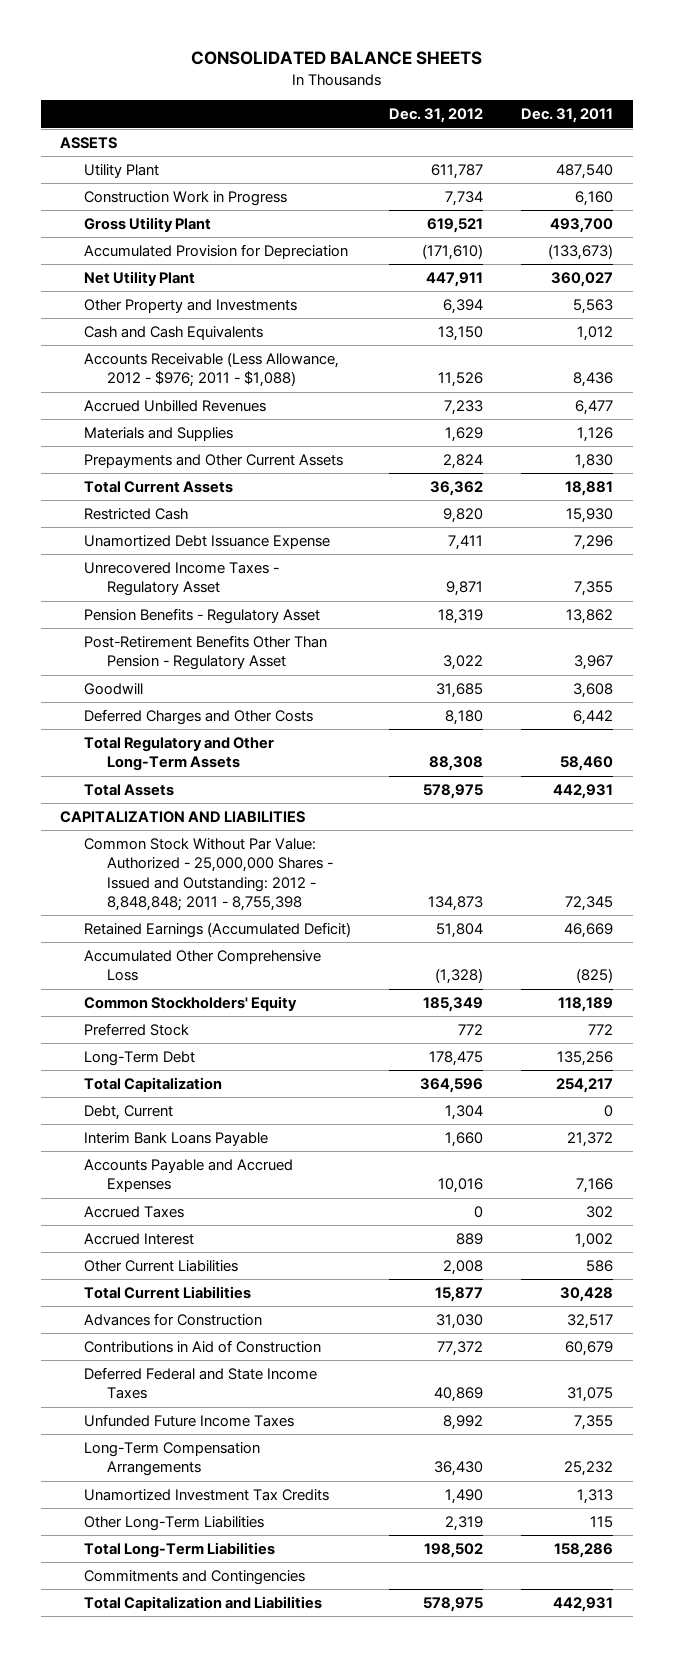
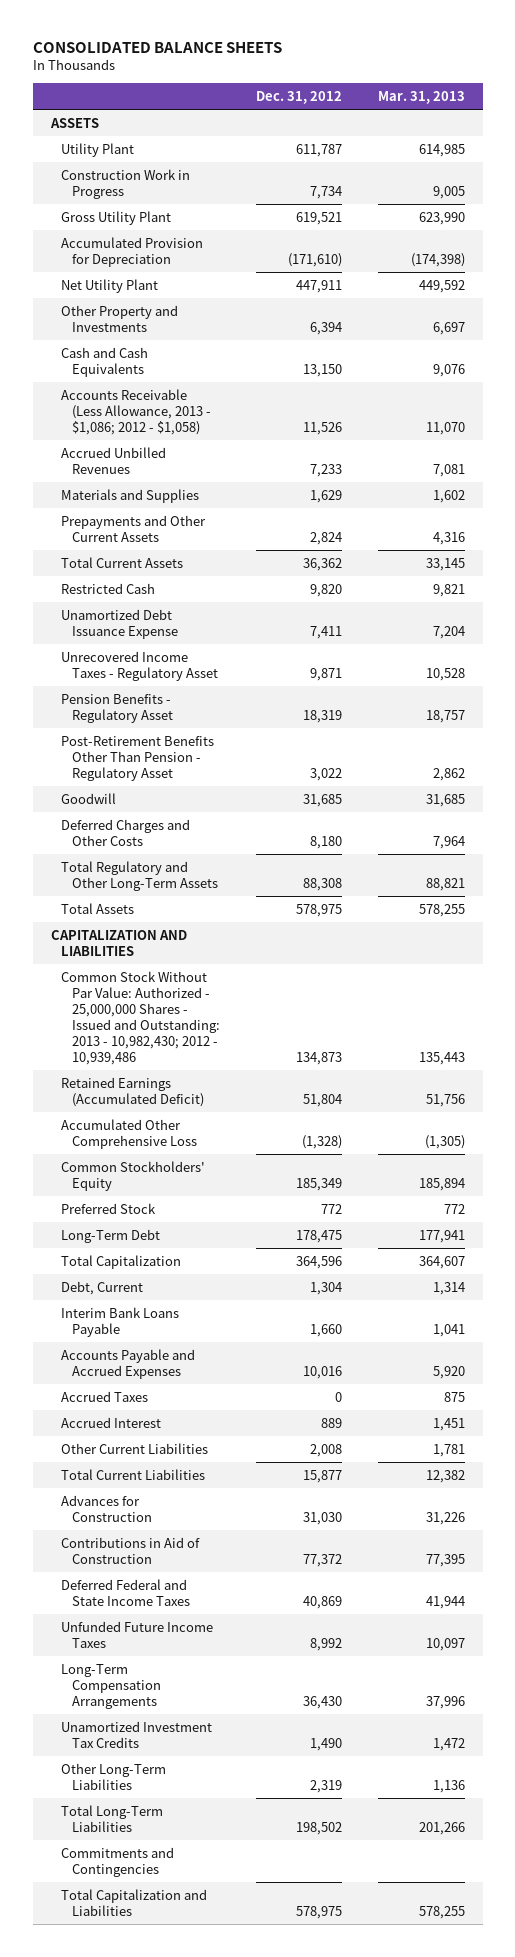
- | Dec. 31, 2012 | Dec. 31, 2011
+ | Dec. 31, 2012 | Mar. 31, 2013
- Accounts Receivable (Less Allowance, 2012 - $976; 2011 - $1,088) | 11,526 | 8,436
+ Accounts Receivable (Less Allowance, 2013 - $1,086; 2012 - $1,058) | 11,526 | 11,070
- Common Stock Without Par Value: Authorized - 25,000,000 Shares - Issued and Outstanding: 2012 - 8,848,848; 2011 - 8,755,398 | 134,873 | 72,345
+ Common Stock Without Par Value: Authorized - 25,000,000 Shares - Issued and Outstanding: 2013 - 10,982,430; 2012 - 10,939,486 | 134,873 | 135,443

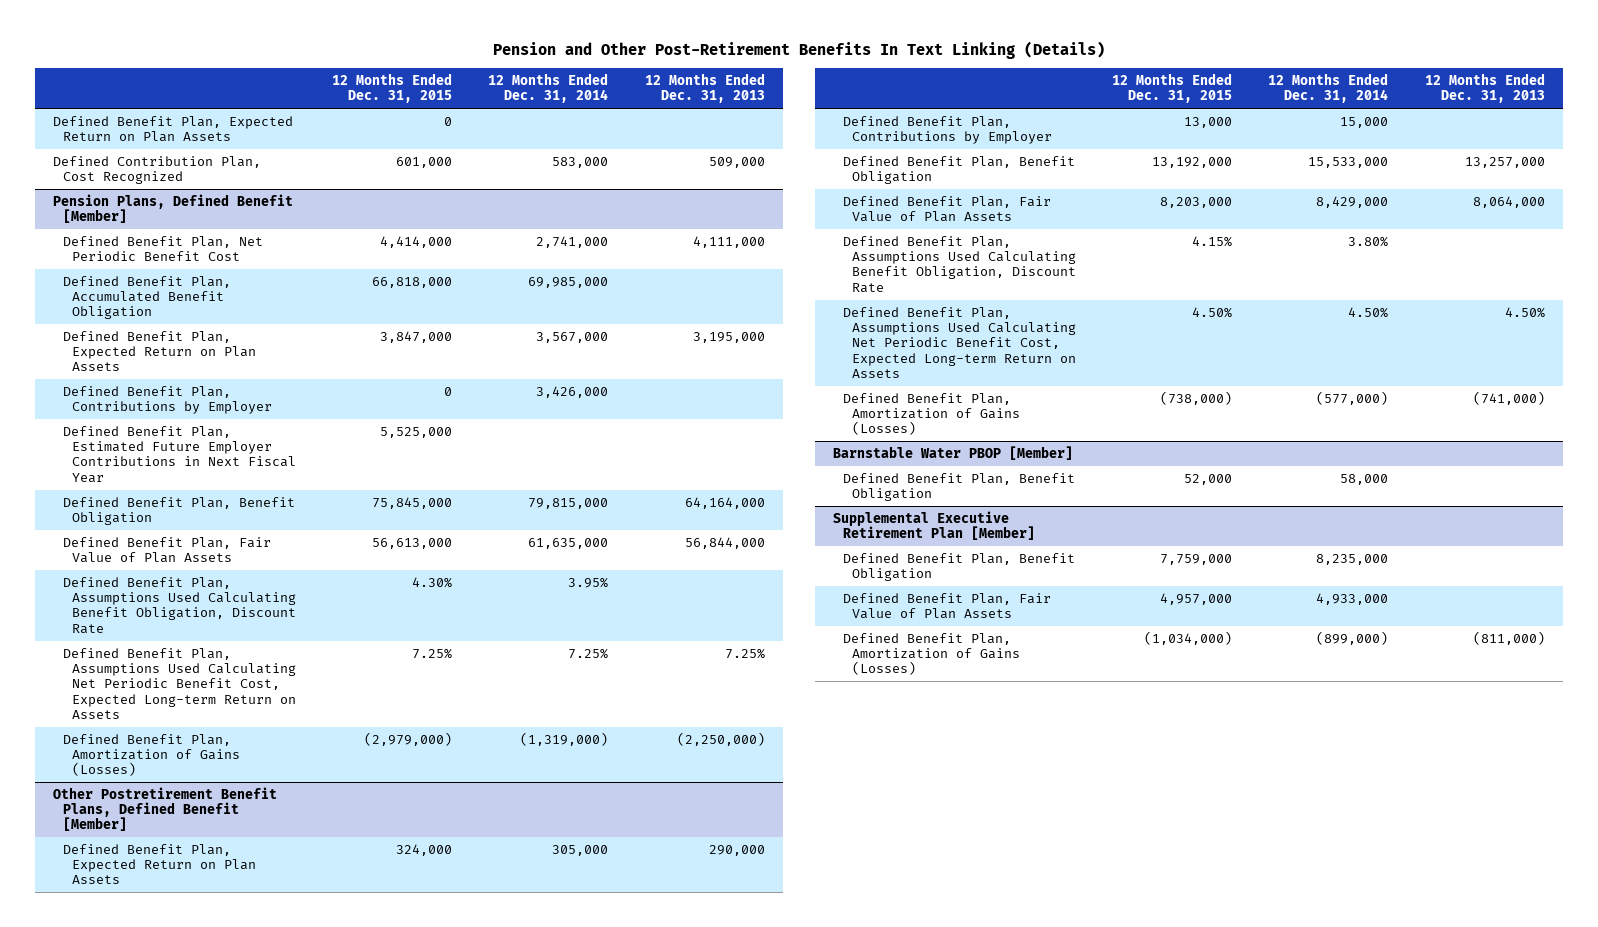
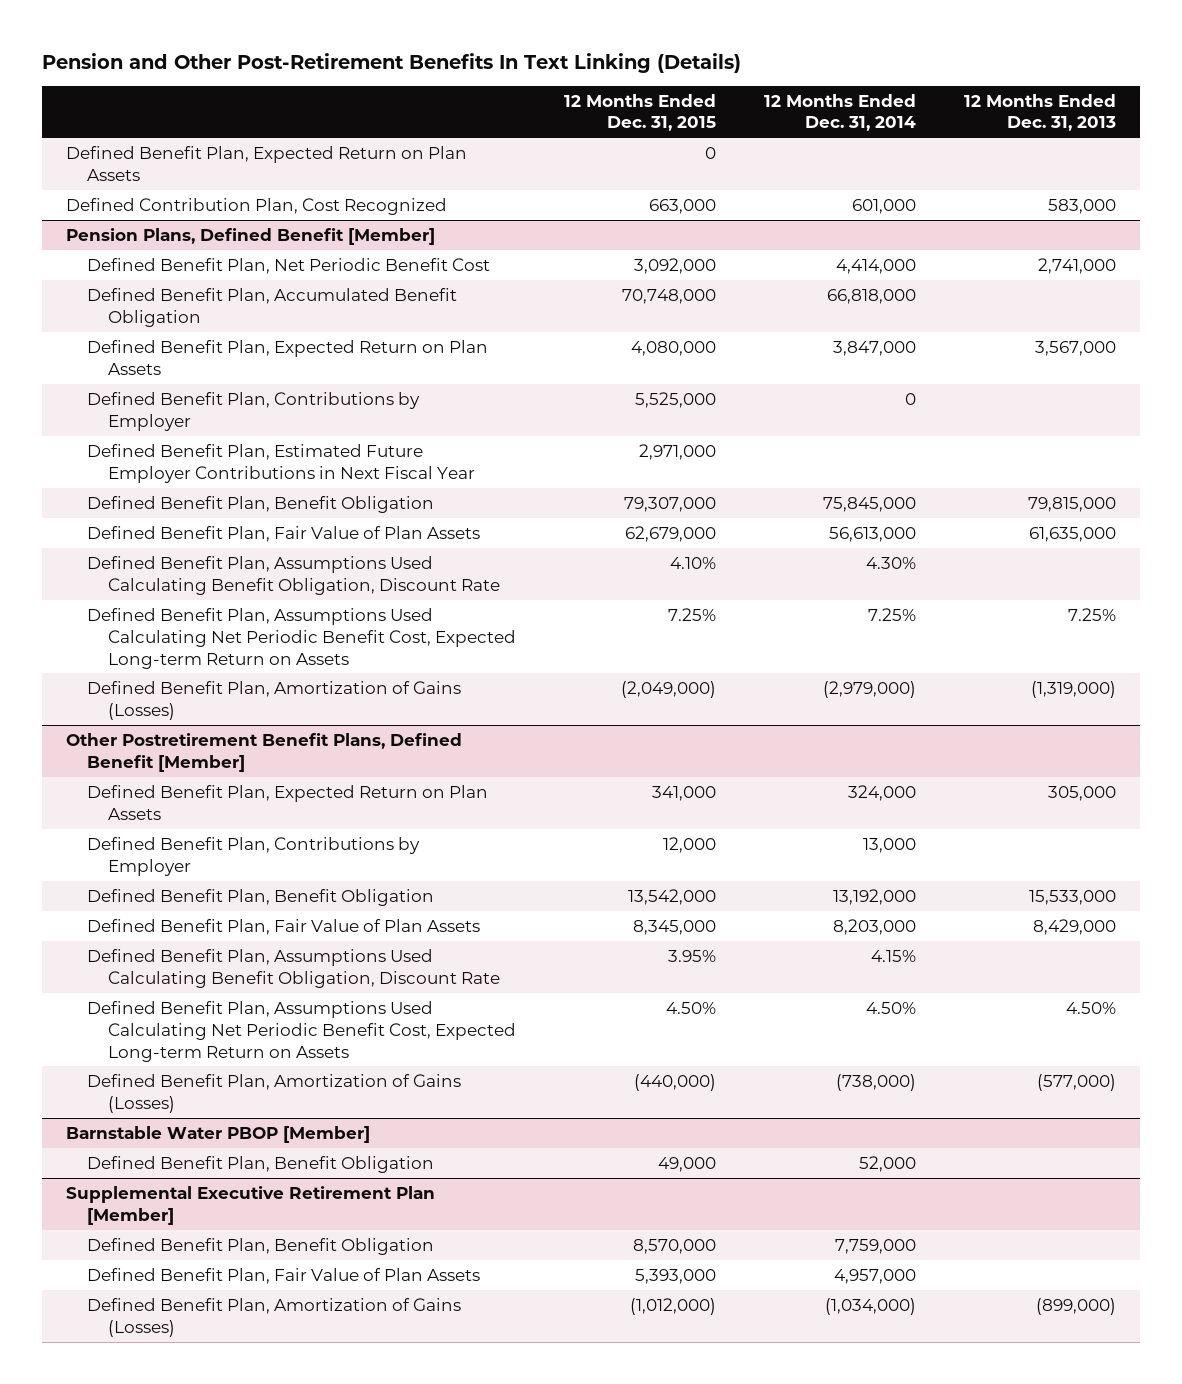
- Defined Contribution Plan, Cost Recognized | 601,000 | 583,000 | 509,000
+ Defined Contribution Plan, Cost Recognized | 663,000 | 601,000 | 583,000
@ Pension Plans, Defined Benefit [Member]
- Defined Benefit Plan, Net Periodic Benefit Cost | 4,414,000 | 2,741,000 | 4,111,000
- Defined Benefit Plan, Accumulated Benefit Obligation | 66,818,000 | 69,985,000 |
- Defined Benefit Plan, Expected Return on Plan Assets | 3,847,000 | 3,567,000 | 3,195,000
- Defined Benefit Plan, Contributions by Employer | 0 | 3,426,000 |
- Defined Benefit Plan, Estimated Future Employer Contributions in Next Fiscal Year | 5,525,000 | |
- Defined Benefit Plan, Benefit Obligation | 75,845,000 | 79,815,000 | 64,164,000
- Defined Benefit Plan, Fair Value of Plan Assets | 56,613,000 | 61,635,000 | 56,844,000
- Defined Benefit Plan, Assumptions Used Calculating Benefit Obligation, Discount Rate | 4.30% | 3.95% |
+ Defined Benefit Plan, Net Periodic Benefit Cost | 3,092,000 | 4,414,000 | 2,741,000
+ Defined Benefit Plan, Accumulated Benefit Obligation | 70,748,000 | 66,818,000 |
+ Defined Benefit Plan, Expected Return on Plan Assets | 4,080,000 | 3,847,000 | 3,567,000
+ Defined Benefit Plan, Contributions by Employer | 5,525,000 | 0 |
+ Defined Benefit Plan, Estimated Future Employer Contributions in Next Fiscal Year | 2,971,000 | |
+ Defined Benefit Plan, Benefit Obligation | 79,307,000 | 75,845,000 | 79,815,000
+ Defined Benefit Plan, Fair Value of Plan Assets | 62,679,000 | 56,613,000 | 61,635,000
+ Defined Benefit Plan, Assumptions Used Calculating Benefit Obligation, Discount Rate | 4.10% | 4.30% |
- Defined Benefit Plan, Amortization of Gains (Losses) | (2,979,000) | (1,319,000) | (2,250,000)
+ Defined Benefit Plan, Amortization of Gains (Losses) | (2,049,000) | (2,979,000) | (1,319,000)
@ Other Postretirement Benefit Plans, Defined Benefit [Member]
- Defined Benefit Plan, Expected Return on Plan Assets | 324,000 | 305,000 | 290,000
- Defined Benefit Plan, Contributions by Employer | 13,000 | 15,000 |
- Defined Benefit Plan, Benefit Obligation | 13,192,000 | 15,533,000 | 13,257,000
- Defined Benefit Plan, Fair Value of Plan Assets | 8,203,000 | 8,429,000 | 8,064,000
- Defined Benefit Plan, Assumptions Used Calculating Benefit Obligation, Discount Rate | 4.15% | 3.80% |
+ Defined Benefit Plan, Expected Return on Plan Assets | 341,000 | 324,000 | 305,000
+ Defined Benefit Plan, Contributions by Employer | 12,000 | 13,000 |
+ Defined Benefit Plan, Benefit Obligation | 13,542,000 | 13,192,000 | 15,533,000
+ Defined Benefit Plan, Fair Value of Plan Assets | 8,345,000 | 8,203,000 | 8,429,000
+ Defined Benefit Plan, Assumptions Used Calculating Benefit Obligation, Discount Rate | 3.95% | 4.15% |
- Defined Benefit Plan, Amortization of Gains (Losses) | (738,000) | (577,000) | (741,000)
+ Defined Benefit Plan, Amortization of Gains (Losses) | (440,000) | (738,000) | (577,000)
@ Barnstable Water PBOP [Member]
- Defined Benefit Plan, Benefit Obligation | 52,000 | 58,000 |
+ Defined Benefit Plan, Benefit Obligation | 49,000 | 52,000 |
@ Supplemental Executive Retirement Plan [Member]
- Defined Benefit Plan, Benefit Obligation | 7,759,000 | 8,235,000 |
- Defined Benefit Plan, Fair Value of Plan Assets | 4,957,000 | 4,933,000 |
- Defined Benefit Plan, Amortization of Gains (Losses) | (1,034,000) | (899,000) | (811,000)
+ Defined Benefit Plan, Benefit Obligation | 8,570,000 | 7,759,000 |
+ Defined Benefit Plan, Fair Value of Plan Assets | 5,393,000 | 4,957,000 |
+ Defined Benefit Plan, Amortization of Gains (Losses) | (1,012,000) | (1,034,000) | (899,000)

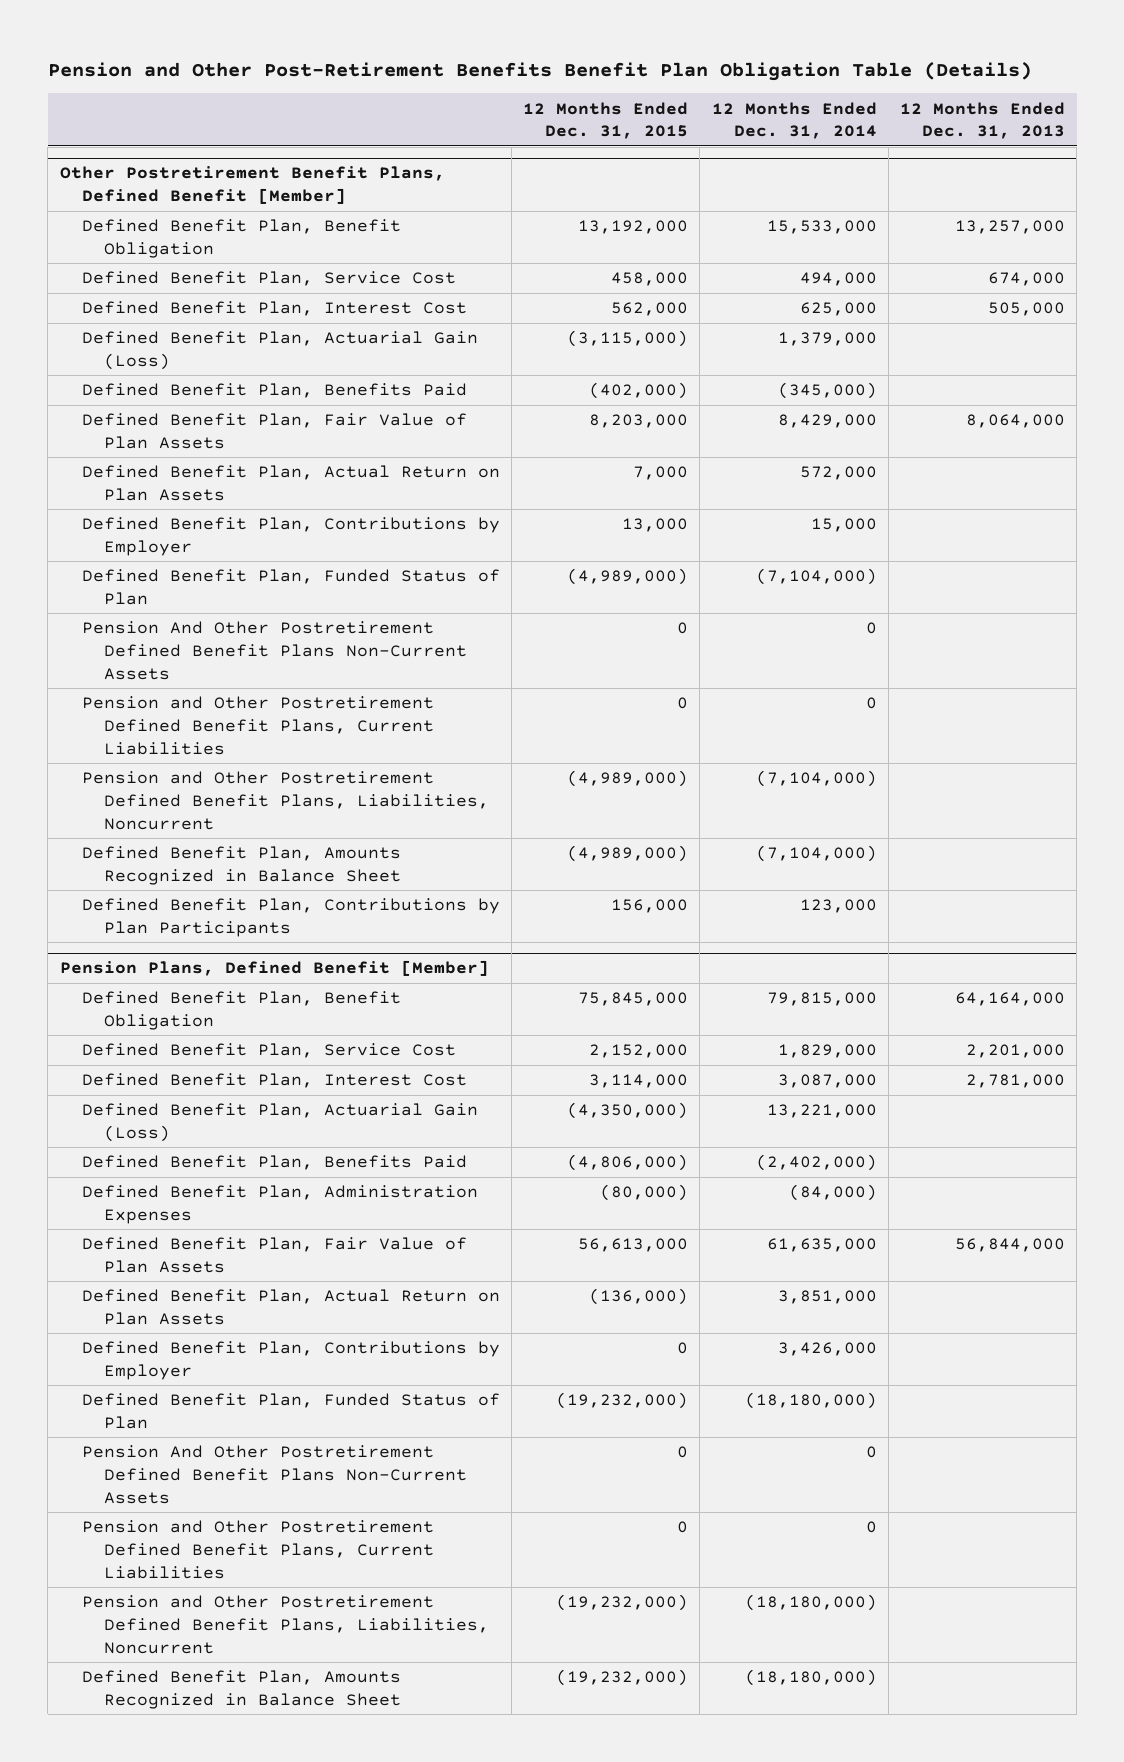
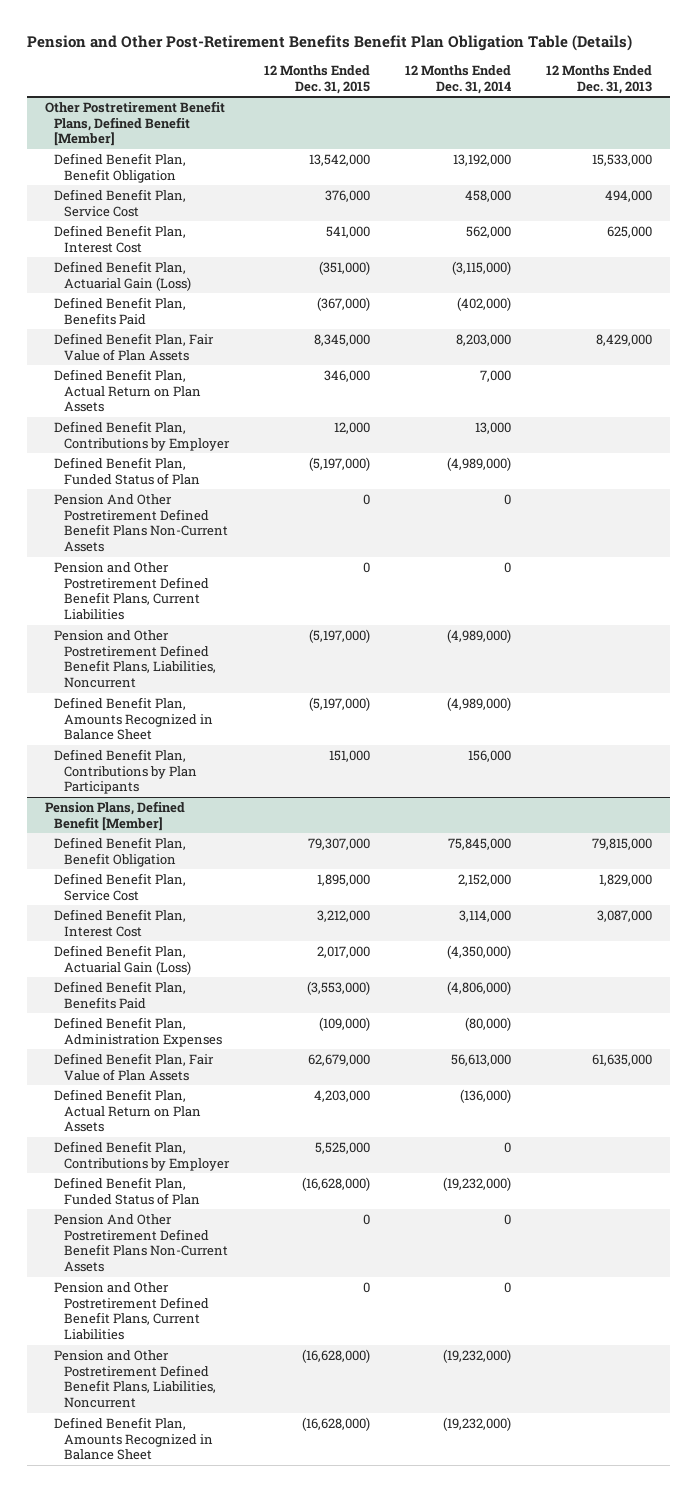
@ Other Postretirement Benefit Plans, Defined Benefit [Member]
- Defined Benefit Plan, Benefit Obligation | 13,192,000 | 15,533,000 | 13,257,000
- Defined Benefit Plan, Service Cost | 458,000 | 494,000 | 674,000
- Defined Benefit Plan, Interest Cost | 562,000 | 625,000 | 505,000
- Defined Benefit Plan, Actuarial Gain (Loss) | (3,115,000) | 1,379,000 |
- Defined Benefit Plan, Benefits Paid | (402,000) | (345,000) |
- Defined Benefit Plan, Fair Value of Plan Assets | 8,203,000 | 8,429,000 | 8,064,000
- Defined Benefit Plan, Actual Return on Plan Assets | 7,000 | 572,000 |
- Defined Benefit Plan, Contributions by Employer | 13,000 | 15,000 |
- Defined Benefit Plan, Funded Status of Plan | (4,989,000) | (7,104,000) |
+ Defined Benefit Plan, Benefit Obligation | 13,542,000 | 13,192,000 | 15,533,000
+ Defined Benefit Plan, Service Cost | 376,000 | 458,000 | 494,000
+ Defined Benefit Plan, Interest Cost | 541,000 | 562,000 | 625,000
+ Defined Benefit Plan, Actuarial Gain (Loss) | (351,000) | (3,115,000) |
+ Defined Benefit Plan, Benefits Paid | (367,000) | (402,000) |
+ Defined Benefit Plan, Fair Value of Plan Assets | 8,345,000 | 8,203,000 | 8,429,000
+ Defined Benefit Plan, Actual Return on Plan Assets | 346,000 | 7,000 |
+ Defined Benefit Plan, Contributions by Employer | 12,000 | 13,000 |
+ Defined Benefit Plan, Funded Status of Plan | (5,197,000) | (4,989,000) |
- Pension and Other Postretirement Defined Benefit Plans, Liabilities, Noncurrent | (4,989,000) | (7,104,000) |
- Defined Benefit Plan, Amounts Recognized in Balance Sheet | (4,989,000) | (7,104,000) |
- Defined Benefit Plan, Contributions by Plan Participants | 156,000 | 123,000 |
+ Pension and Other Postretirement Defined Benefit Plans, Liabilities, Noncurrent | (5,197,000) | (4,989,000) |
+ Defined Benefit Plan, Amounts Recognized in Balance Sheet | (5,197,000) | (4,989,000) |
+ Defined Benefit Plan, Contributions by Plan Participants | 151,000 | 156,000 |
@ Pension Plans, Defined Benefit [Member]
- Defined Benefit Plan, Benefit Obligation | 75,845,000 | 79,815,000 | 64,164,000
- Defined Benefit Plan, Service Cost | 2,152,000 | 1,829,000 | 2,201,000
- Defined Benefit Plan, Interest Cost | 3,114,000 | 3,087,000 | 2,781,000
- Defined Benefit Plan, Actuarial Gain (Loss) | (4,350,000) | 13,221,000 |
- Defined Benefit Plan, Benefits Paid | (4,806,000) | (2,402,000) |
- Defined Benefit Plan, Administration Expenses | (80,000) | (84,000) |
- Defined Benefit Plan, Fair Value of Plan Assets | 56,613,000 | 61,635,000 | 56,844,000
- Defined Benefit Plan, Actual Return on Plan Assets | (136,000) | 3,851,000 |
- Defined Benefit Plan, Contributions by Employer | 0 | 3,426,000 |
- Defined Benefit Plan, Funded Status of Plan | (19,232,000) | (18,180,000) |
+ Defined Benefit Plan, Benefit Obligation | 79,307,000 | 75,845,000 | 79,815,000
+ Defined Benefit Plan, Service Cost | 1,895,000 | 2,152,000 | 1,829,000
+ Defined Benefit Plan, Interest Cost | 3,212,000 | 3,114,000 | 3,087,000
+ Defined Benefit Plan, Actuarial Gain (Loss) | 2,017,000 | (4,350,000) |
+ Defined Benefit Plan, Benefits Paid | (3,553,000) | (4,806,000) |
+ Defined Benefit Plan, Administration Expenses | (109,000) | (80,000) |
+ Defined Benefit Plan, Fair Value of Plan Assets | 62,679,000 | 56,613,000 | 61,635,000
+ Defined Benefit Plan, Actual Return on Plan Assets | 4,203,000 | (136,000) |
+ Defined Benefit Plan, Contributions by Employer | 5,525,000 | 0 |
+ Defined Benefit Plan, Funded Status of Plan | (16,628,000) | (19,232,000) |
- Pension and Other Postretirement Defined Benefit Plans, Liabilities, Noncurrent | (19,232,000) | (18,180,000) |
- Defined Benefit Plan, Amounts Recognized in Balance Sheet | (19,232,000) | (18,180,000) |
+ Pension and Other Postretirement Defined Benefit Plans, Liabilities, Noncurrent | (16,628,000) | (19,232,000) |
+ Defined Benefit Plan, Amounts Recognized in Balance Sheet | (16,628,000) | (19,232,000) |

